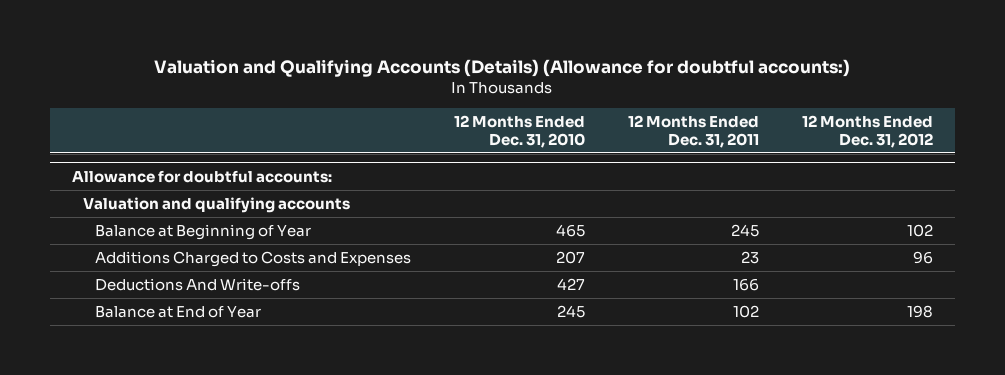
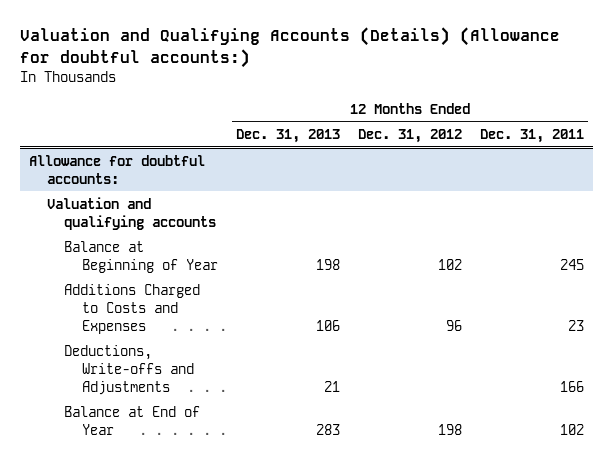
- | 12 Months Ended Dec. 31, 2010 | 12 Months Ended Dec. 31, 2011 | 12 Months Ended Dec. 31, 2012
+ | 12 Months Ended Dec. 31, 2013 | 12 Months Ended Dec. 31, 2012 | 12 Months Ended Dec. 31, 2011
@ Allowance for doubtful accounts:
- Deductions And Write-offs | 427 | 166 |
+ Deductions, Write-offs and Adjustments | 21 | | 166

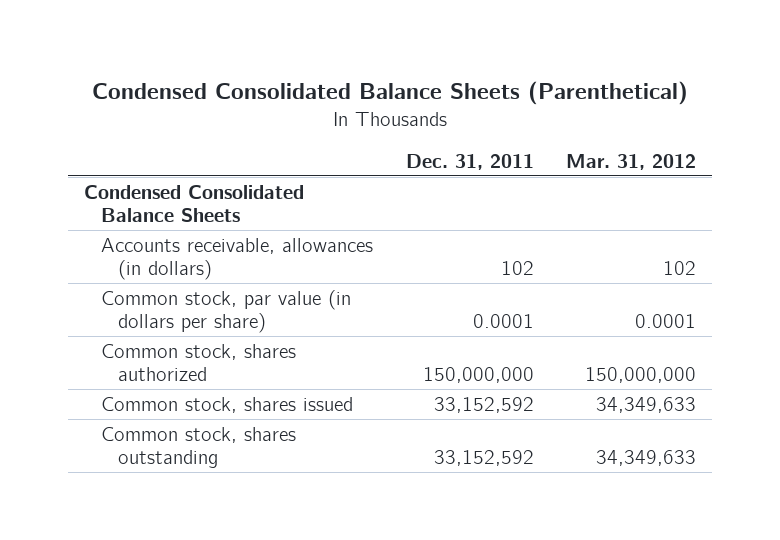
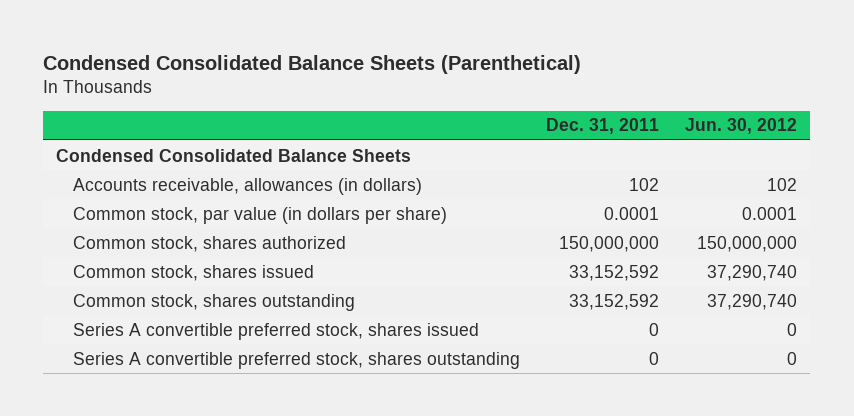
- | Dec. 31, 2011 | Mar. 31, 2012
+ | Dec. 31, 2011 | Jun. 30, 2012
+ Series A convertible preferred stock, shares issued | 0 | 0
+ Series A convertible preferred stock, shares outstanding | 0 | 0

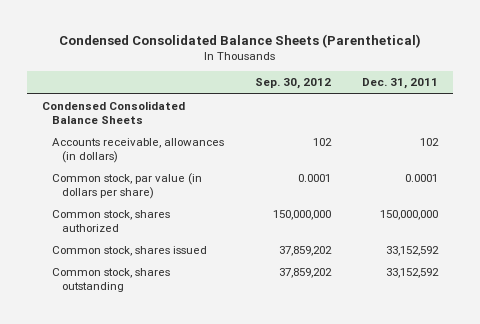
- | Dec. 31, 2011 | Jun. 30, 2012
+ | Sep. 30, 2012 | Dec. 31, 2011
- Series A convertible preferred stock, shares issued | 0 | 0
- Series A convertible preferred stock, shares outstanding | 0 | 0

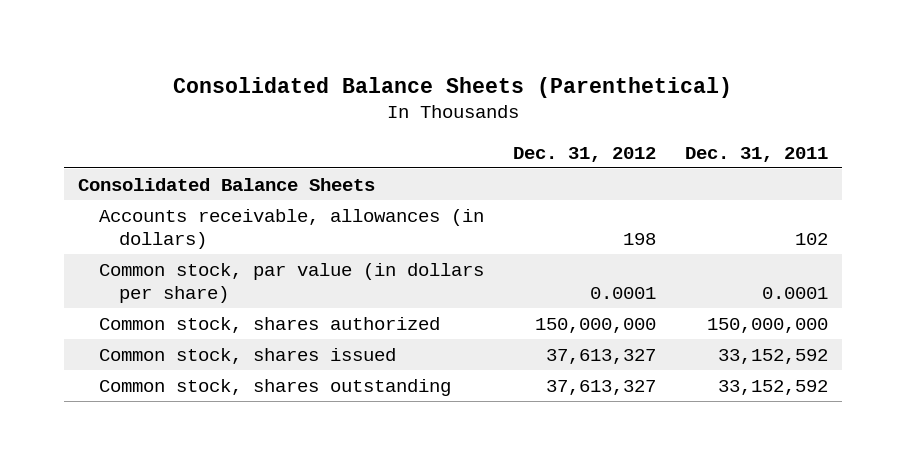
- Condensed Consolidated Balance Sheets (Parenthetical)
+ Consolidated Balance Sheets (Parenthetical)
- | Sep. 30, 2012 | Dec. 31, 2011
+ | Dec. 31, 2012 | Dec. 31, 2011
- Condensed Consolidated Balance Sheets
+ Consolidated Balance Sheets

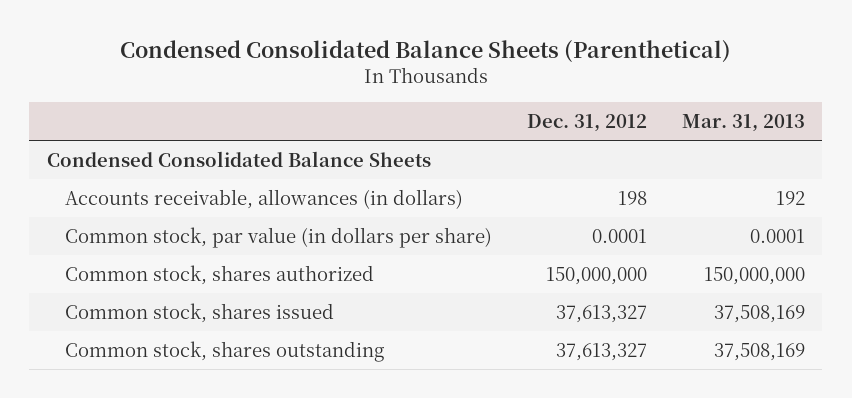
- Consolidated Balance Sheets (Parenthetical)
+ Condensed Consolidated Balance Sheets (Parenthetical)
- | Dec. 31, 2012 | Dec. 31, 2011
+ | Dec. 31, 2012 | Mar. 31, 2013
- Consolidated Balance Sheets
+ Condensed Consolidated Balance Sheets

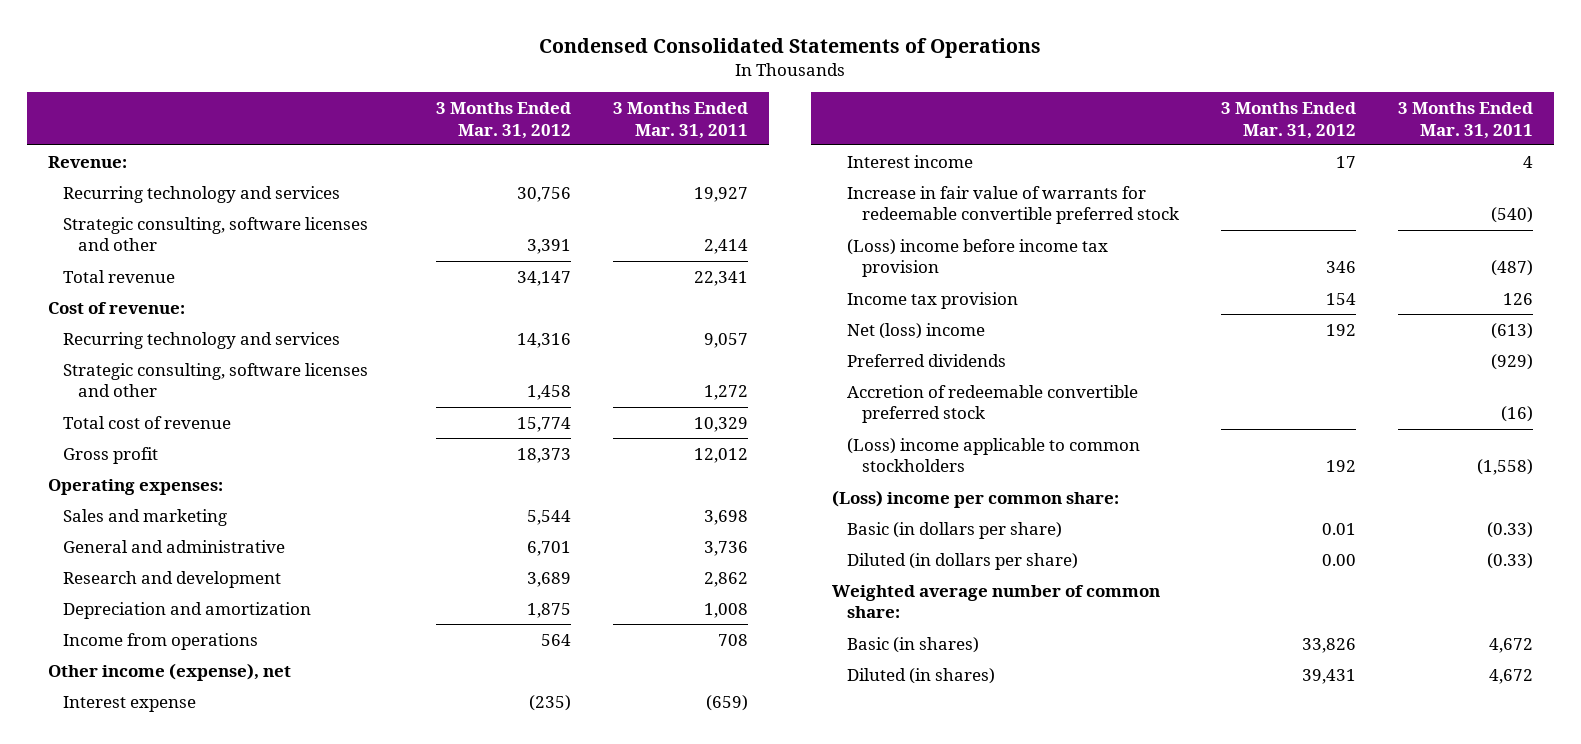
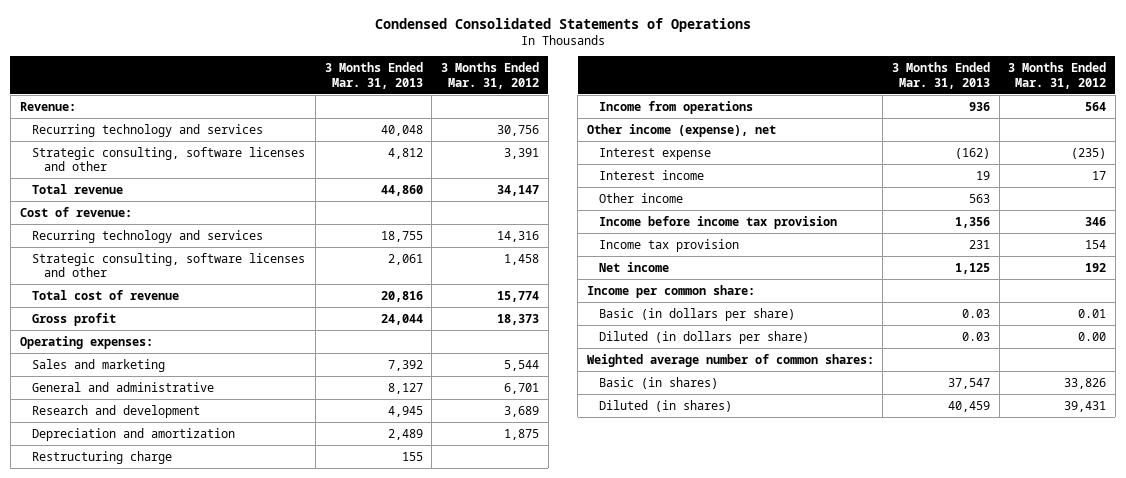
- | 3 Months Ended Mar. 31, 2012 | 3 Months Ended Mar. 31, 2011
+ | 3 Months Ended Mar. 31, 2013 | 3 Months Ended Mar. 31, 2012
+ Restructuring charge | 155 |
- Increase in fair value of warrants for redeemable convertible preferred stock | | (540)
- (Loss) income before income tax provision | 346 | (487)
+ Other income | 563 |
+ Income before income tax provision | 1,356 | 346
- Net (loss) income | 192 | (613)
- Preferred dividends | | (929)
- Accretion of redeemable convertible preferred stock | | (16)
- (Loss) income applicable to common stockholders | 192 | (1,558)
- (Loss) income per common share:
+ Net income | 1,125 | 192
+ Income per common share:
- Weighted average number of common share:
+ Weighted average number of common shares:

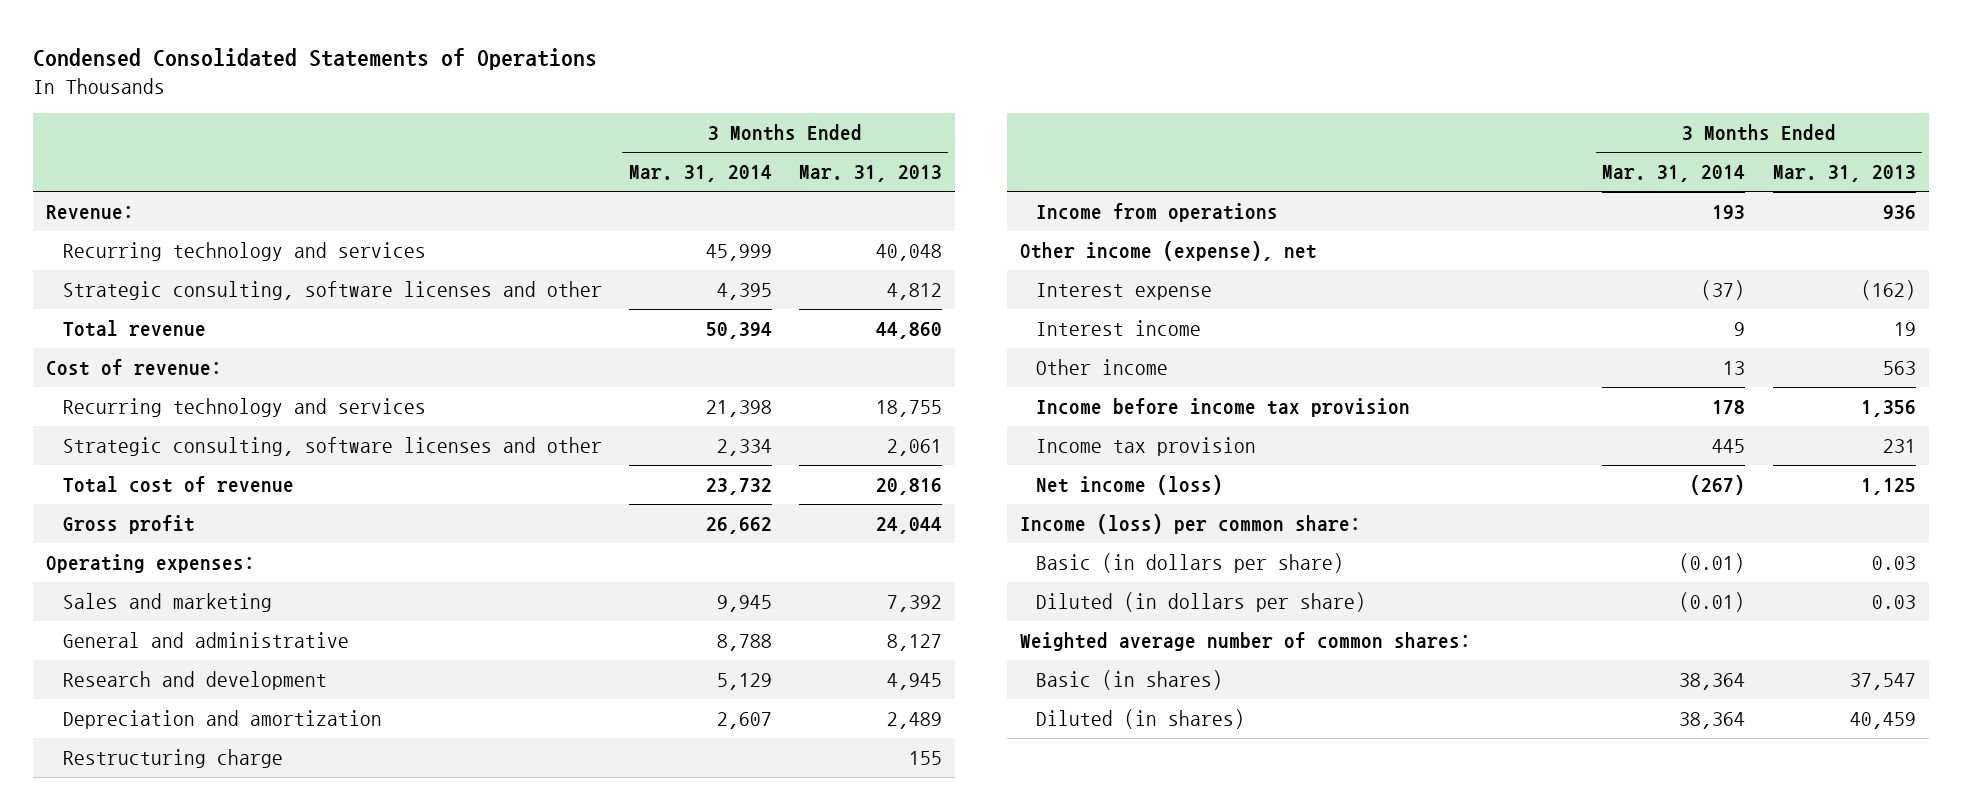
- | 3 Months Ended Mar. 31, 2013 | 3 Months Ended Mar. 31, 2012
+ | 3 Months Ended Mar. 31, 2014 | 3 Months Ended Mar. 31, 2013
- Net income | 1,125 | 192
- Income per common share:
+ Net income (loss) | (267) | 1,125
+ Income (loss) per common share:

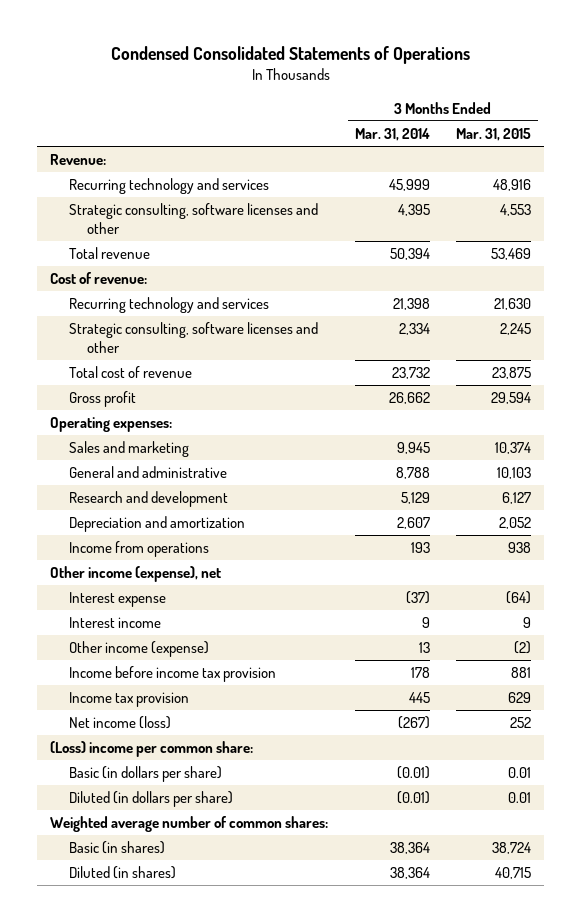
- | 3 Months Ended Mar. 31, 2014 | 3 Months Ended Mar. 31, 2013
+ | 3 Months Ended Mar. 31, 2014 | 3 Months Ended Mar. 31, 2015
- Restructuring charge | | 155
- Other income | 13 | 563
+ Other income (expense) | 13 | (2)
- Income (loss) per common share:
+ (Loss) income per common share:

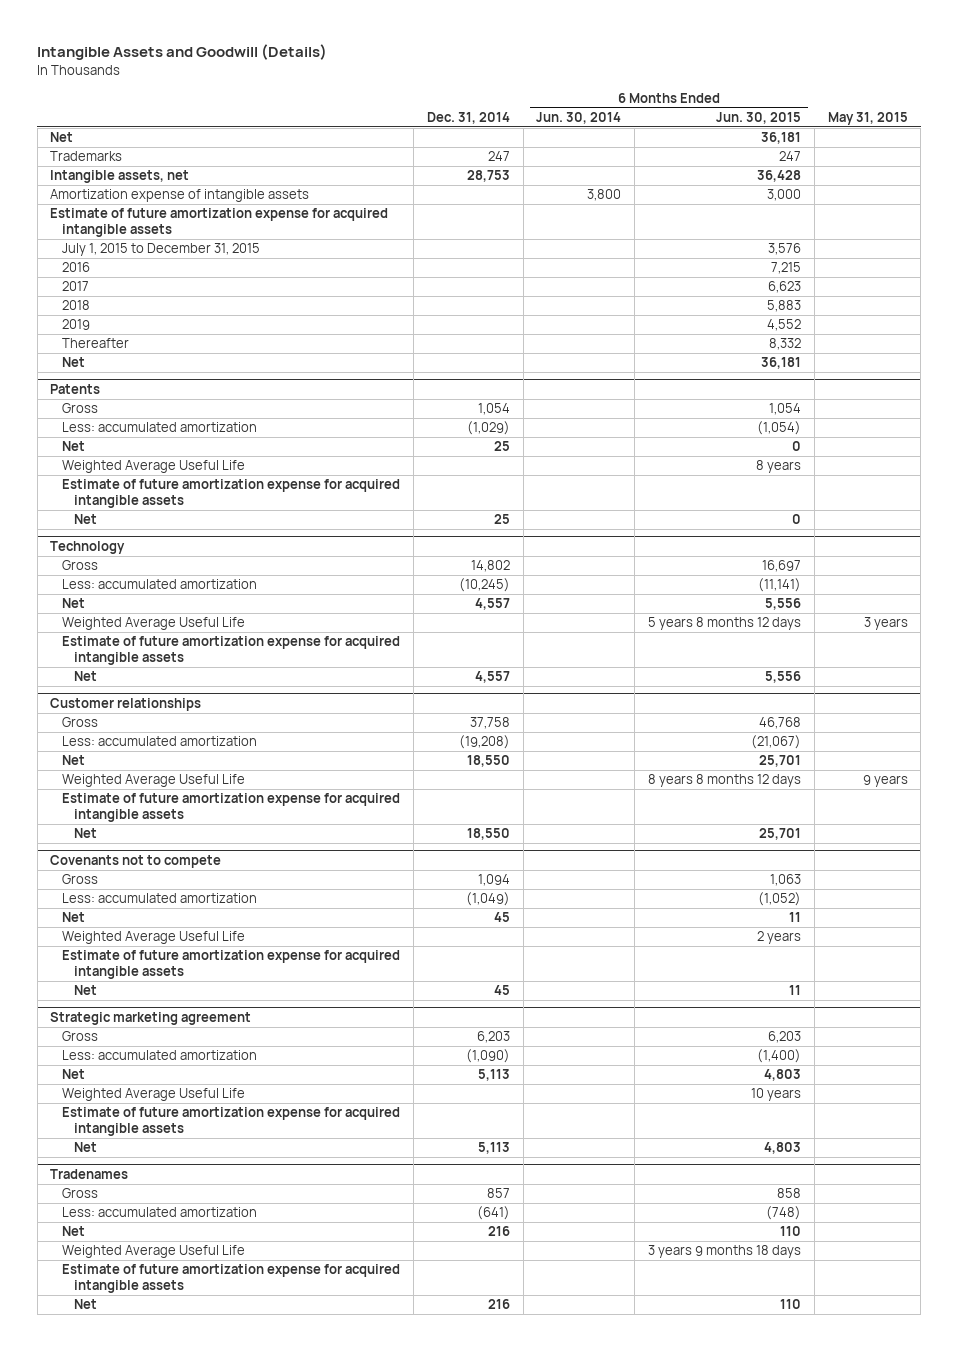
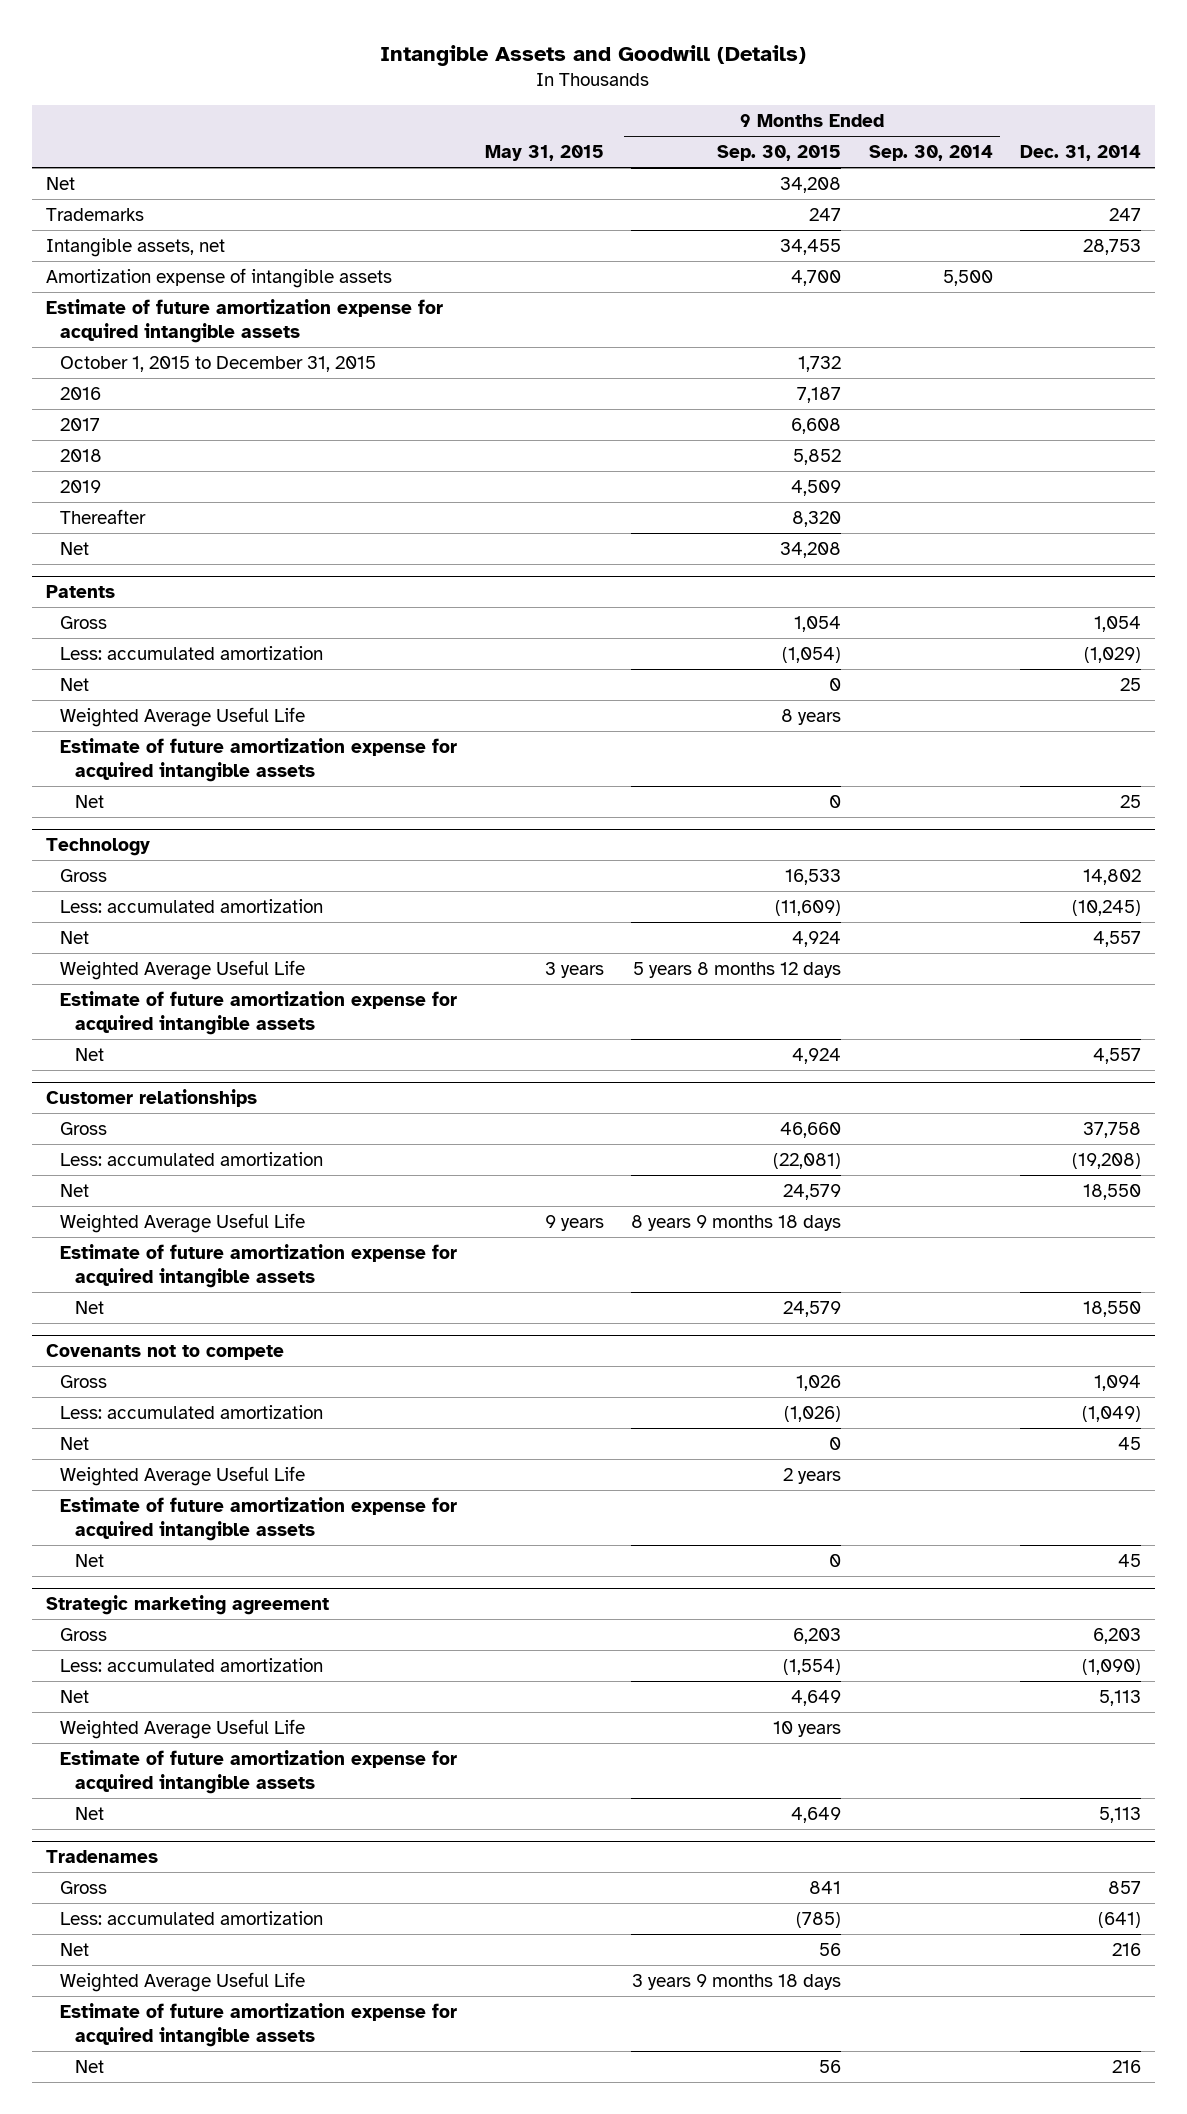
- | Dec. 31, 2014 | 6 Months Ended Jun. 30, 2014 | 6 Months Ended Jun. 30, 2015 | May 31, 2015
+ | May 31, 2015 | 9 Months Ended Sep. 30, 2015 | 9 Months Ended Sep. 30, 2014 | Dec. 31, 2014
- July 1, 2015 to December 31, 2015 | | | 3,576 |
+ October 1, 2015 to December 31, 2015 | | 1,732 | |

